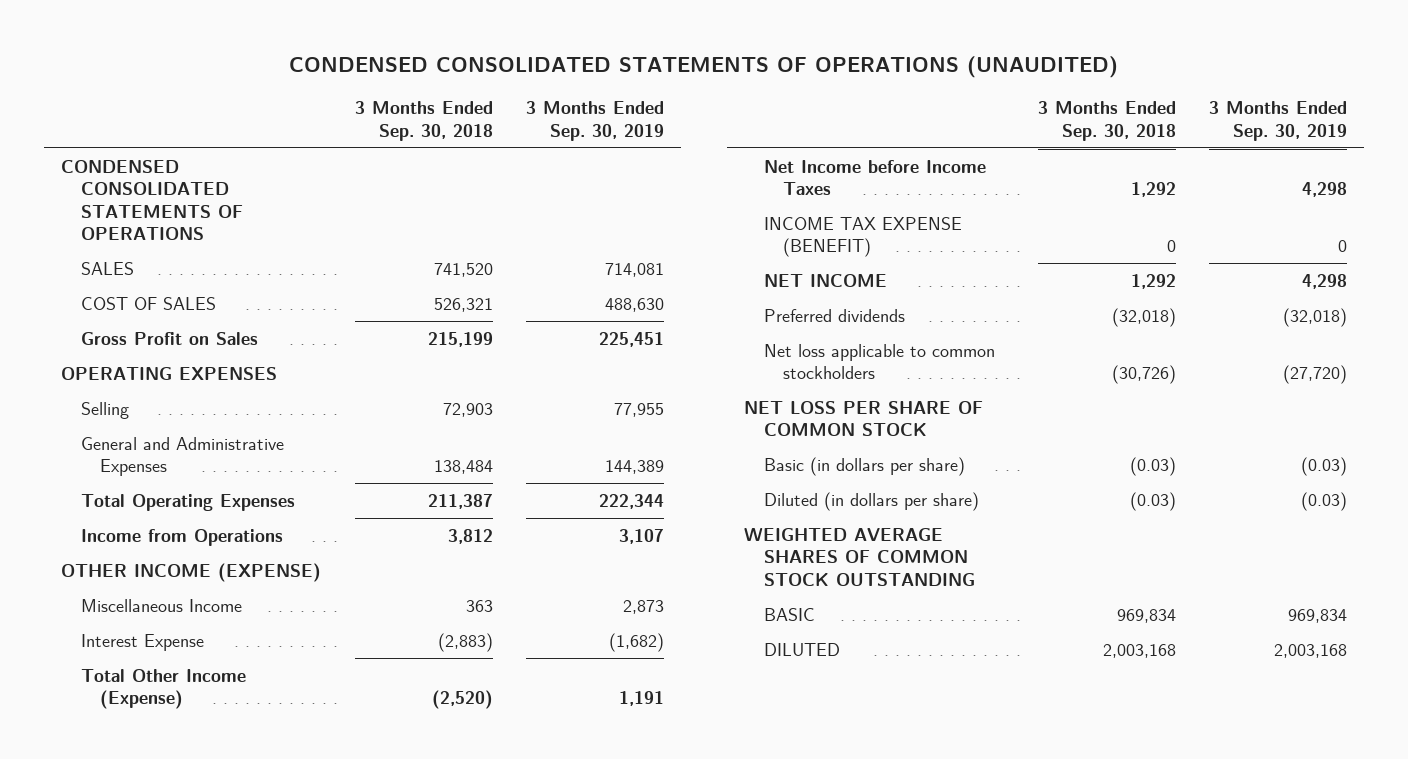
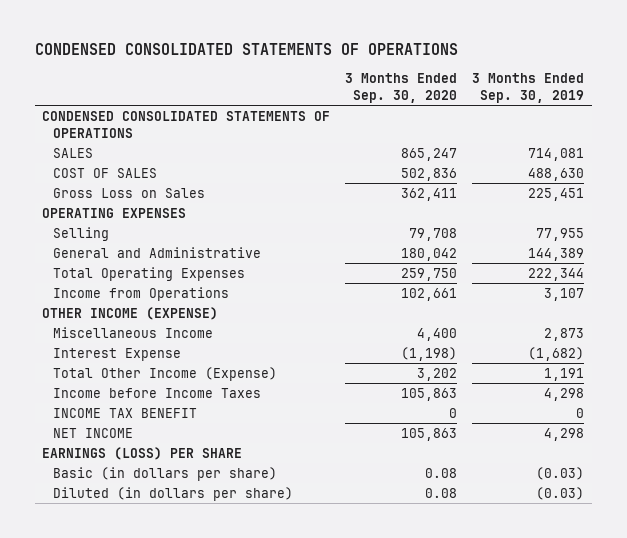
- CONDENSED CONSOLIDATED STATEMENTS OF OPERATIONS (UNAUDITED)
+ CONDENSED CONSOLIDATED STATEMENTS OF OPERATIONS
- | 3 Months Ended Sep. 30, 2018 | 3 Months Ended Sep. 30, 2019
+ | 3 Months Ended Sep. 30, 2020 | 3 Months Ended Sep. 30, 2019
- Gross Profit on Sales | 215,199 | 225,451
+ Gross Loss on Sales | 362,411 | 225,451
- General and Administrative Expenses | 138,484 | 144,389
+ General and Administrative | 180,042 | 144,389
- Net Income before Income Taxes | 1,292 | 4,298
- INCOME TAX EXPENSE (BENEFIT) | 0 | 0
+ Income before Income Taxes | 105,863 | 4,298
+ INCOME TAX BENEFIT | 0 | 0
- Preferred dividends | (32,018) | (32,018)
- Net loss applicable to common stockholders | (30,726) | (27,720)
- NET LOSS PER SHARE OF COMMON STOCK
+ EARNINGS (LOSS) PER SHARE
- WEIGHTED AVERAGE SHARES OF COMMON STOCK OUTSTANDING
- BASIC | 969,834 | 969,834
- DILUTED | 2,003,168 | 2,003,168

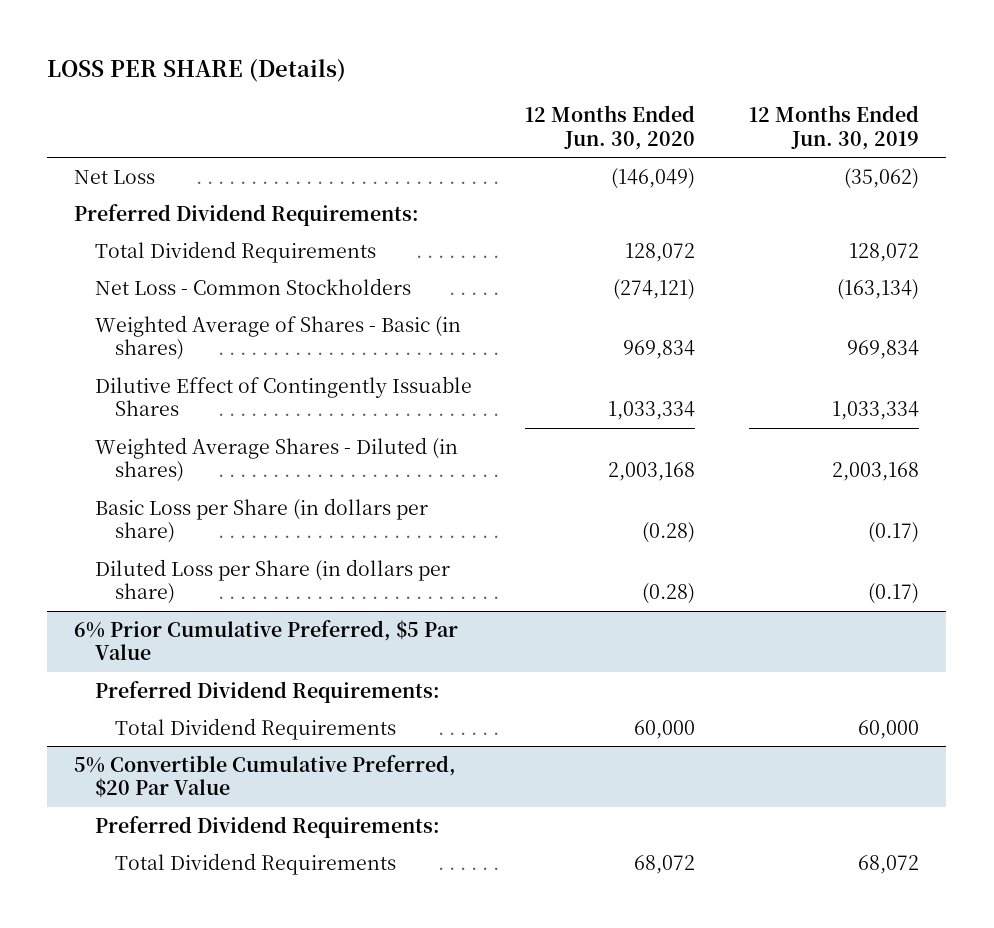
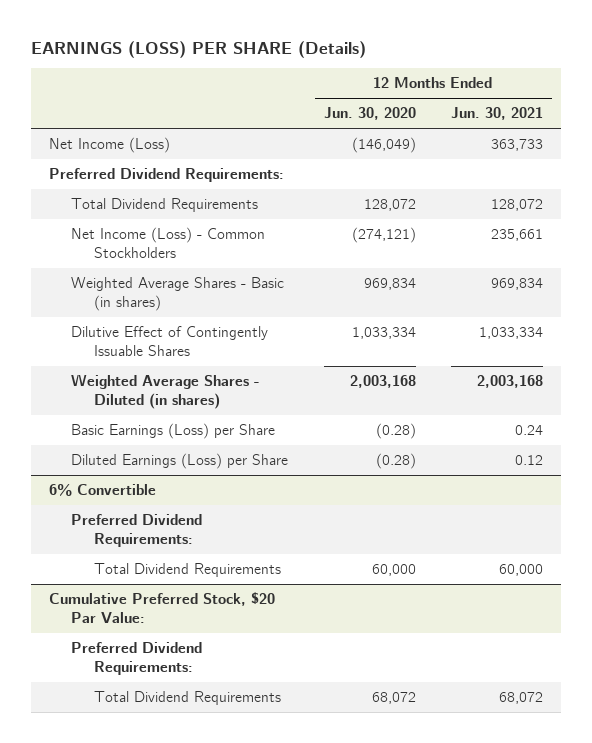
- LOSS PER SHARE (Details)
+ EARNINGS (LOSS) PER SHARE (Details)
- | 12 Months Ended Jun. 30, 2020 | 12 Months Ended Jun. 30, 2019
+ | 12 Months Ended Jun. 30, 2020 | 12 Months Ended Jun. 30, 2021
- Net Loss | (146,049) | (35,062)
+ Net Income (Loss) | (146,049) | 363,733
- Net Loss - Common Stockholders | (274,121) | (163,134)
- Weighted Average of Shares - Basic (in shares) | 969,834 | 969,834
+ Net Income (Loss) - Common Stockholders | (274,121) | 235,661
+ Weighted Average Shares - Basic (in shares) | 969,834 | 969,834
- Basic Loss per Share (in dollars per share) | (0.28) | (0.17)
- Diluted Loss per Share (in dollars per share) | (0.28) | (0.17)
- 6% Prior Cumulative Preferred, $5 Par Value
+ Basic Earnings (Loss) per Share | (0.28) | 0.24
+ Diluted Earnings (Loss) per Share | (0.28) | 0.12
+ 6% Convertible
- 5% Convertible Cumulative Preferred, $20 Par Value
+ Cumulative Preferred Stock, $20 Par Value:

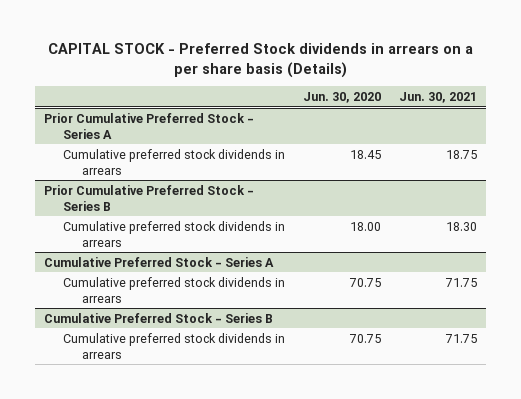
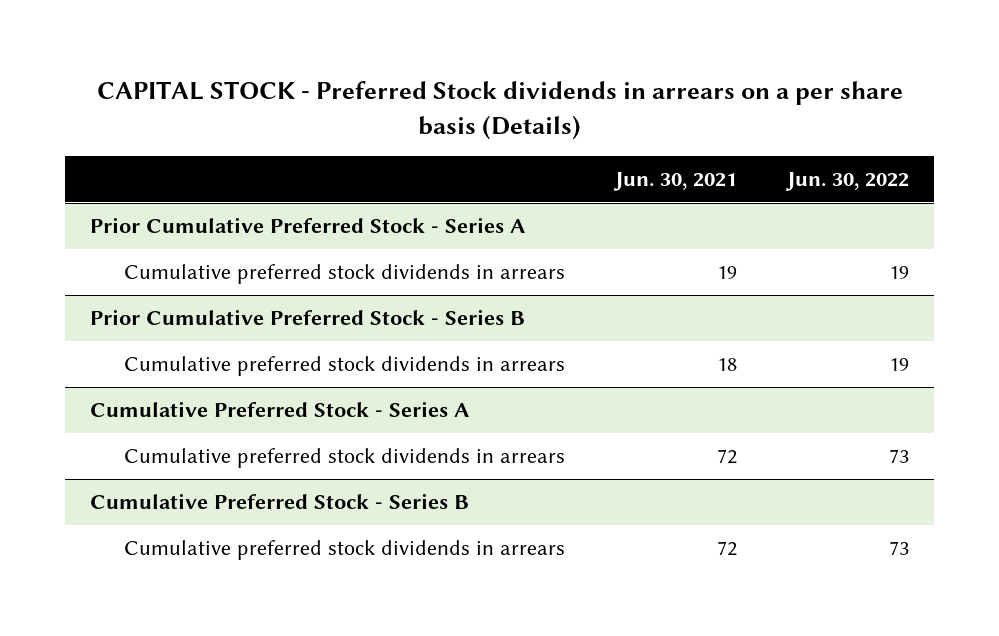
- | Jun. 30, 2020 | Jun. 30, 2021
+ | Jun. 30, 2021 | Jun. 30, 2022
@ Prior Cumulative Preferred Stock - Series A
- Cumulative preferred stock dividends in arrears | 18.45 | 18.75
+ Cumulative preferred stock dividends in arrears | 19 | 19
@ Prior Cumulative Preferred Stock - Series B
- Cumulative preferred stock dividends in arrears | 18.00 | 18.30
+ Cumulative preferred stock dividends in arrears | 18 | 19
@ Cumulative Preferred Stock - Series A
- Cumulative preferred stock dividends in arrears | 70.75 | 71.75
+ Cumulative preferred stock dividends in arrears | 72 | 73
@ Cumulative Preferred Stock - Series B
- Cumulative preferred stock dividends in arrears | 70.75 | 71.75
+ Cumulative preferred stock dividends in arrears | 72 | 73

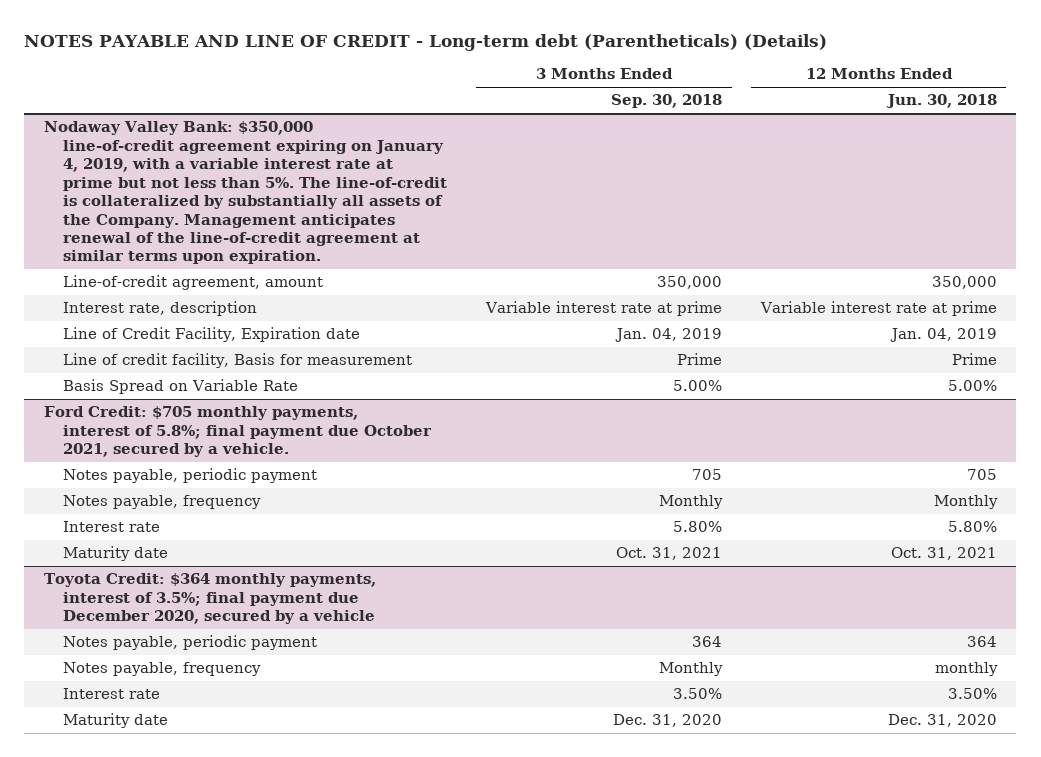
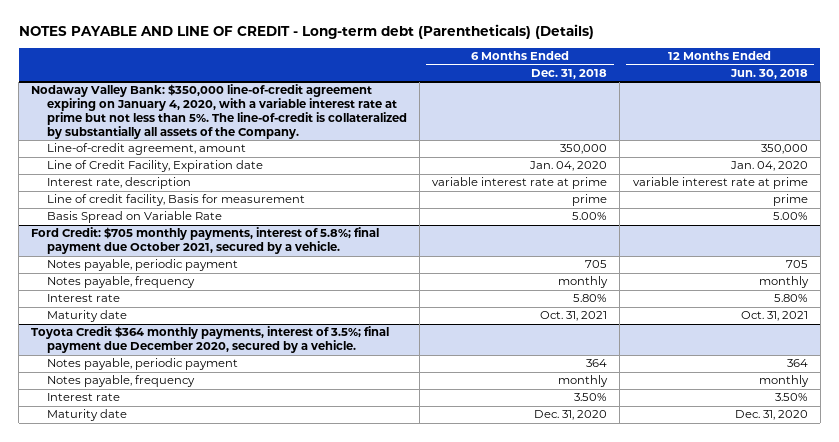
- | 3 Months Ended Sep. 30, 2018 | 12 Months Ended Jun. 30, 2018
+ | 6 Months Ended Dec. 31, 2018 | 12 Months Ended Jun. 30, 2018
- Nodaway Valley Bank: $350,000 line-of-credit agreement expiring on January 4, 2019, with a variable interest rate at prime but not less than 5%. The line-of-credit is collateralized by substantially all assets of the Company. Management anticipates renewal of the line-of-credit agreement at similar terms upon expiration.
+ Nodaway Valley Bank: $350,000 line-of-credit agreement expiring on January 4, 2020, with a variable interest rate at prime but not less than 5%. The line-of-credit is collateralized by substantially all assets of the Company.
- Interest rate, description | Variable interest rate at prime | Variable interest rate at prime
- Line of Credit Facility, Expiration date | Jan. 04, 2019 | Jan. 04, 2019
- Line of credit facility, Basis for measurement | Prime | Prime
+ Line of Credit Facility, Expiration date | Jan. 04, 2020 | Jan. 04, 2020
+ Interest rate, description | variable interest rate at prime | variable interest rate at prime
+ Line of credit facility, Basis for measurement | prime | prime
@ Ford Credit: $705 monthly payments, interest of 5.8%; final payment due October 2021, secured by a vehicle.
- Notes payable, frequency | Monthly | Monthly
+ Notes payable, frequency | monthly | monthly
- Toyota Credit: $364 monthly payments, interest of 3.5%; final payment due December 2020, secured by a vehicle
+ Toyota Credit $364 monthly payments, interest of 3.5%; final payment due December 2020, secured by a vehicle.

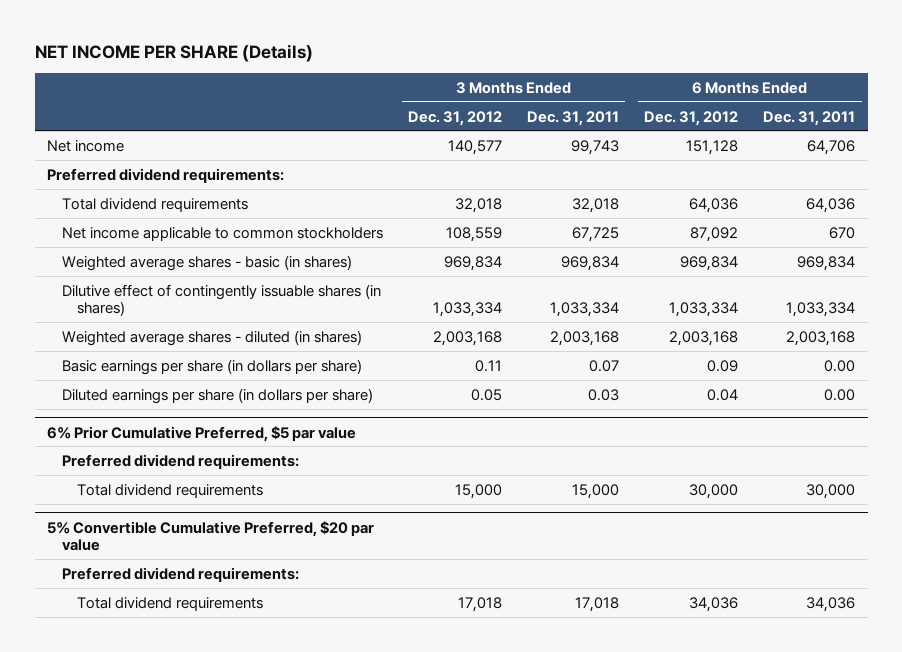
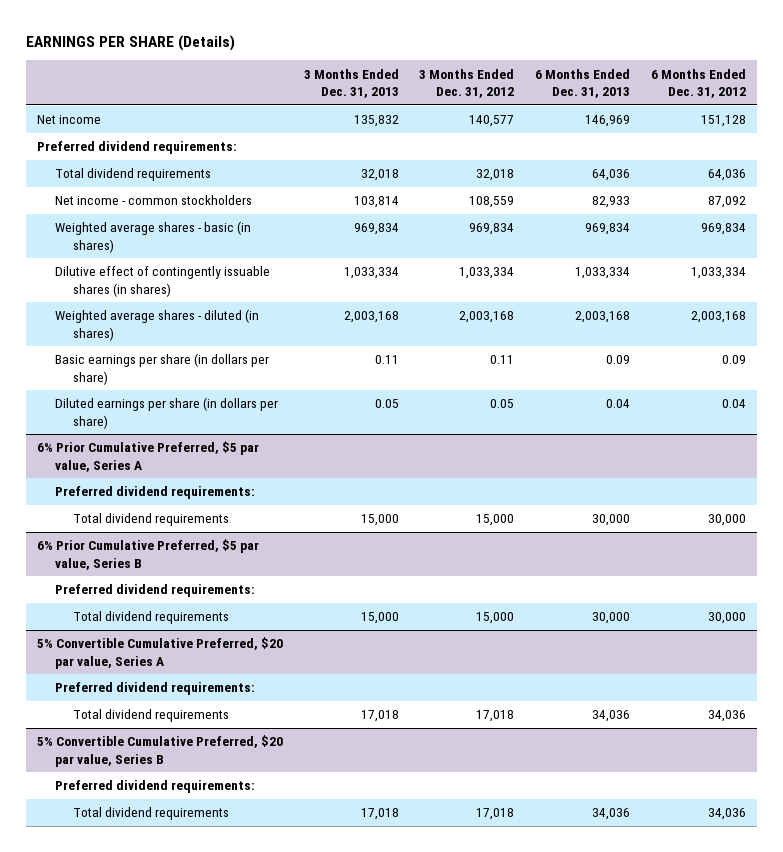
- NET INCOME PER SHARE (Details)
+ EARNINGS PER SHARE (Details)
- | 3 Months Ended Dec. 31, 2012 | 3 Months Ended Dec. 31, 2011 | 6 Months Ended Dec. 31, 2012 | 6 Months Ended Dec. 31, 2011
+ | 3 Months Ended Dec. 31, 2013 | 3 Months Ended Dec. 31, 2012 | 6 Months Ended Dec. 31, 2013 | 6 Months Ended Dec. 31, 2012
- Net income applicable to common stockholders | 108,559 | 67,725 | 87,092 | 670
+ Net income - common stockholders | 103,814 | 108,559 | 82,933 | 87,092
- 6% Prior Cumulative Preferred, $5 par value
+ 6% Prior Cumulative Preferred, $5 par value, Series A
- 5% Convertible Cumulative Preferred, $20 par value
+ 6% Prior Cumulative Preferred, $5 par value, Series B
+ Total dividend requirements | 15,000 | 15,000 | 30,000 | 30,000
+ 5% Convertible Cumulative Preferred, $20 par value, Series A
+ Preferred dividend requirements:
+ 5% Convertible Cumulative Preferred, $20 par value, Series B
+ Preferred dividend requirements:
+ Total dividend requirements | 17,018 | 17,018 | 34,036 | 34,036

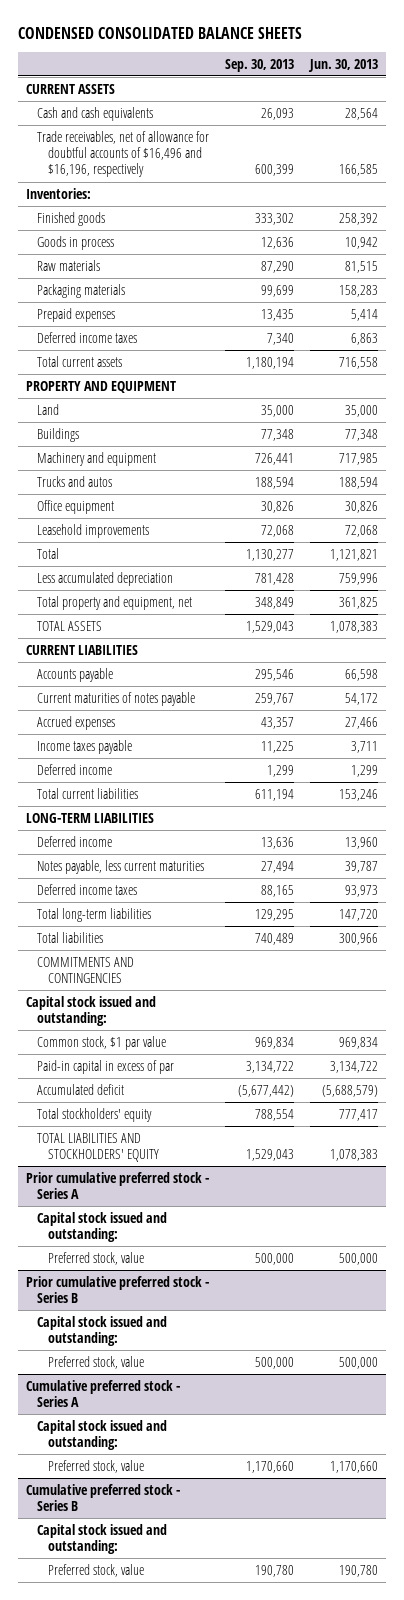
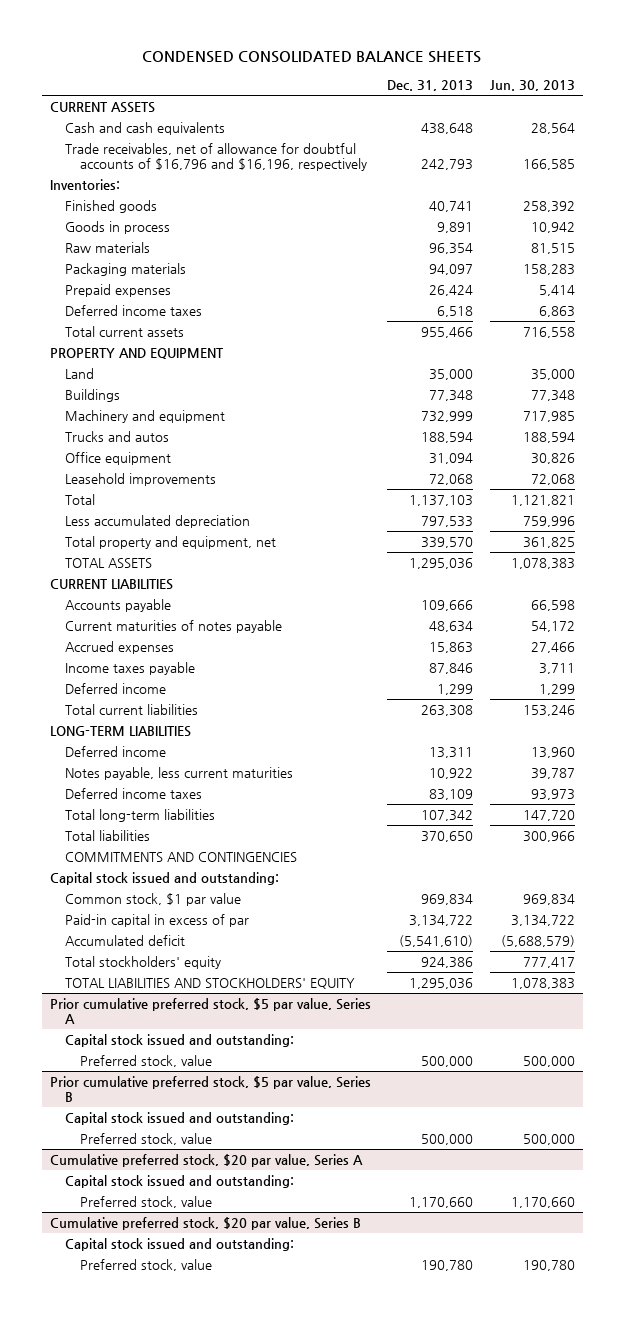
- | Sep. 30, 2013 | Jun. 30, 2013
+ | Dec. 31, 2013 | Jun. 30, 2013
- Trade receivables, net of allowance for doubtful accounts of $16,496 and $16,196, respectively | 600,399 | 166,585
+ Trade receivables, net of allowance for doubtful accounts of $16,796 and $16,196, respectively | 242,793 | 166,585
- Prior cumulative preferred stock - Series A
+ Prior cumulative preferred stock, $5 par value, Series A
- Prior cumulative preferred stock - Series B
+ Prior cumulative preferred stock, $5 par value, Series B
- Cumulative preferred stock - Series A
+ Cumulative preferred stock, $20 par value, Series A
- Cumulative preferred stock - Series B
+ Cumulative preferred stock, $20 par value, Series B

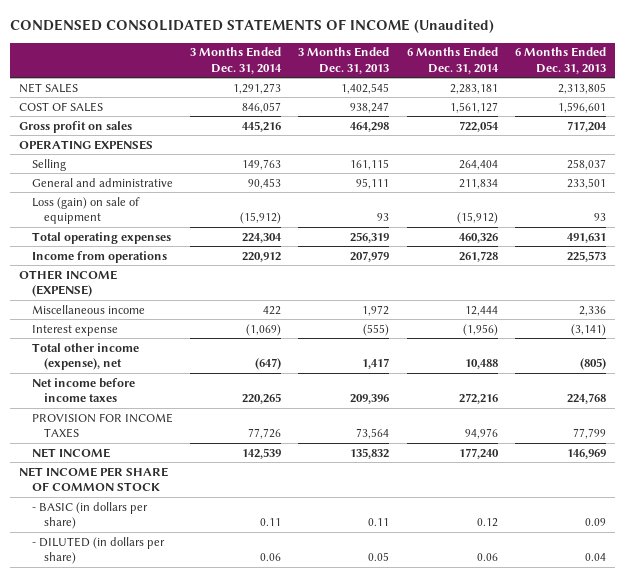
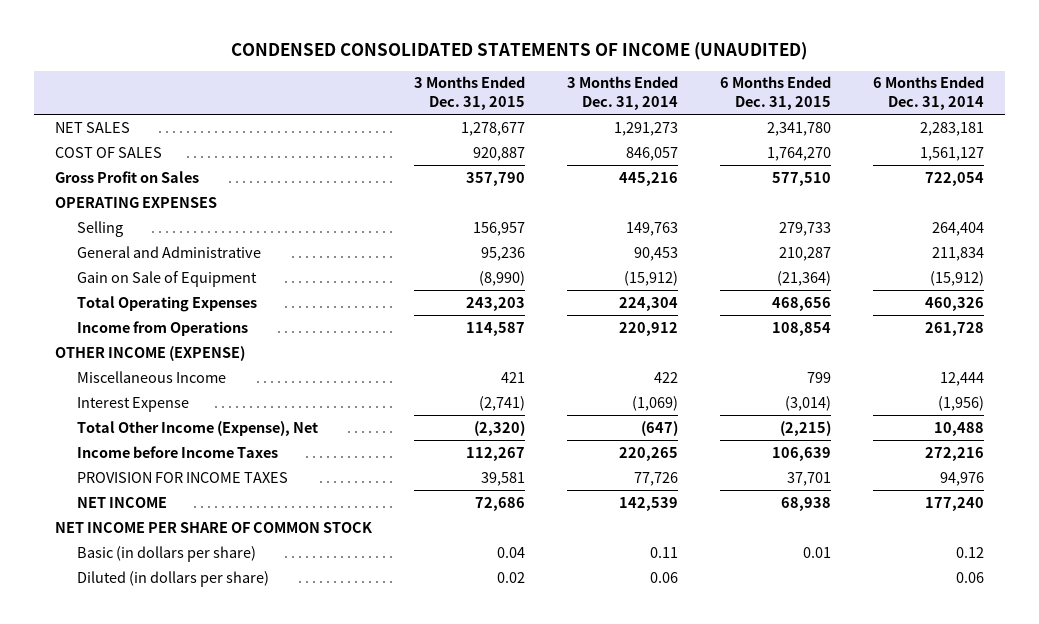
- CONDENSED CONSOLIDATED STATEMENTS OF INCOME (Unaudited)
+ CONDENSED CONSOLIDATED STATEMENTS OF INCOME (UNAUDITED)
- | 3 Months Ended Dec. 31, 2014 | 3 Months Ended Dec. 31, 2013 | 6 Months Ended Dec. 31, 2014 | 6 Months Ended Dec. 31, 2013
+ | 3 Months Ended Dec. 31, 2015 | 3 Months Ended Dec. 31, 2014 | 6 Months Ended Dec. 31, 2015 | 6 Months Ended Dec. 31, 2014
- Gross profit on sales | 445,216 | 464,298 | 722,054 | 717,204
+ Gross Profit on Sales | 357,790 | 445,216 | 577,510 | 722,054
- General and administrative | 90,453 | 95,111 | 211,834 | 233,501
- Loss (gain) on sale of equipment | (15,912) | 93 | (15,912) | 93
- Total operating expenses | 224,304 | 256,319 | 460,326 | 491,631
- Income from operations | 220,912 | 207,979 | 261,728 | 225,573
+ General and Administrative | 95,236 | 90,453 | 210,287 | 211,834
+ Gain on Sale of Equipment | (8,990) | (15,912) | (21,364) | (15,912)
+ Total Operating Expenses | 243,203 | 224,304 | 468,656 | 460,326
+ Income from Operations | 114,587 | 220,912 | 108,854 | 261,728
- Miscellaneous income | 422 | 1,972 | 12,444 | 2,336
- Interest expense | (1,069) | (555) | (1,956) | (3,141)
- Total other income (expense), net | (647) | 1,417 | 10,488 | (805)
- Net income before income taxes | 220,265 | 209,396 | 272,216 | 224,768
+ Miscellaneous Income | 421 | 422 | 799 | 12,444
+ Interest Expense | (2,741) | (1,069) | (3,014) | (1,956)
+ Total Other Income (Expense), Net | (2,320) | (647) | (2,215) | 10,488
+ Income before Income Taxes | 112,267 | 220,265 | 106,639 | 272,216
- - BASIC (in dollars per share) | 0.11 | 0.11 | 0.12 | 0.09
- - DILUTED (in dollars per share) | 0.06 | 0.05 | 0.06 | 0.04
+ Basic (in dollars per share) | 0.04 | 0.11 | 0.01 | 0.12
+ Diluted (in dollars per share) | 0.02 | 0.06 | | 0.06

